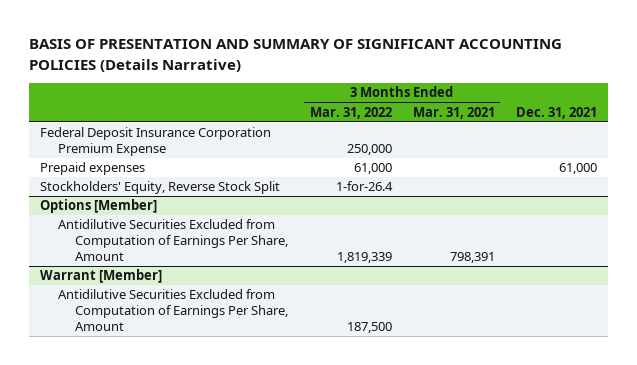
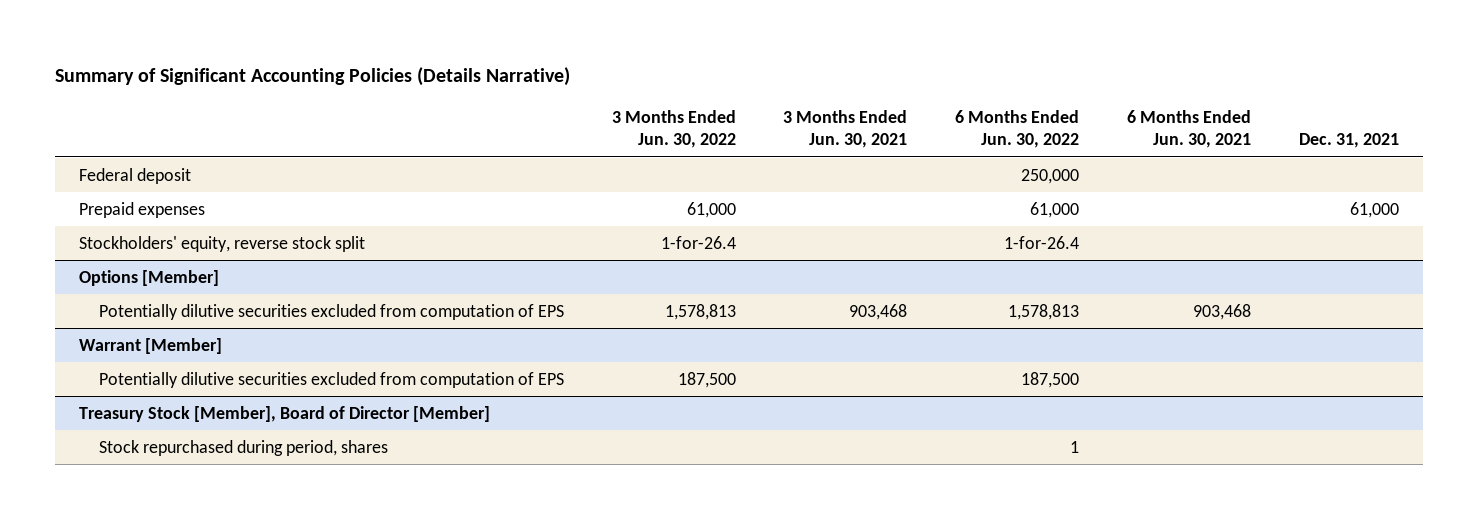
- BASIS OF PRESENTATION AND SUMMARY OF SIGNIFICANT ACCOUNTING POLICIES (Details Narrative)
+ Summary of Significant Accounting Policies (Details Narrative)
- | 3 Months Ended Mar. 31, 2022 | 3 Months Ended Mar. 31, 2021 | Dec. 31, 2021
+ | 3 Months Ended Jun. 30, 2022 | 3 Months Ended Jun. 30, 2021 | 6 Months Ended Jun. 30, 2022 | 6 Months Ended Jun. 30, 2021 | Dec. 31, 2021
- Federal Deposit Insurance Corporation Premium Expense | 250,000 | |
+ Federal deposit | | | 250,000 | |
- Stockholders' Equity, Reverse Stock Split | 1-for-26.4 | |
+ Stockholders' equity, reverse stock split | 1-for-26.4 | | 1-for-26.4 | |
@ Options [Member]
- Antidilutive Securities Excluded from Computation of Earnings Per Share, Amount | 1,819,339 | 798,391 |
+ Potentially dilutive securities excluded from computation of EPS | 1,578,813 | 903,468 | 1,578,813 | 903,468 |
@ Warrant [Member]
- Antidilutive Securities Excluded from Computation of Earnings Per Share, Amount | 187,500 | |
+ Potentially dilutive securities excluded from computation of EPS | 187,500 | | 187,500 | |
+ Treasury Stock [Member], Board of Director [Member]
+ Stock repurchased during period, shares | | | 1 | |

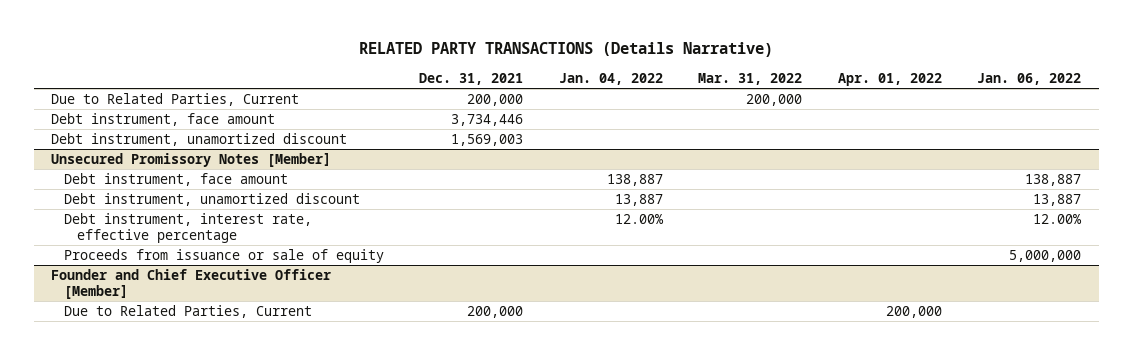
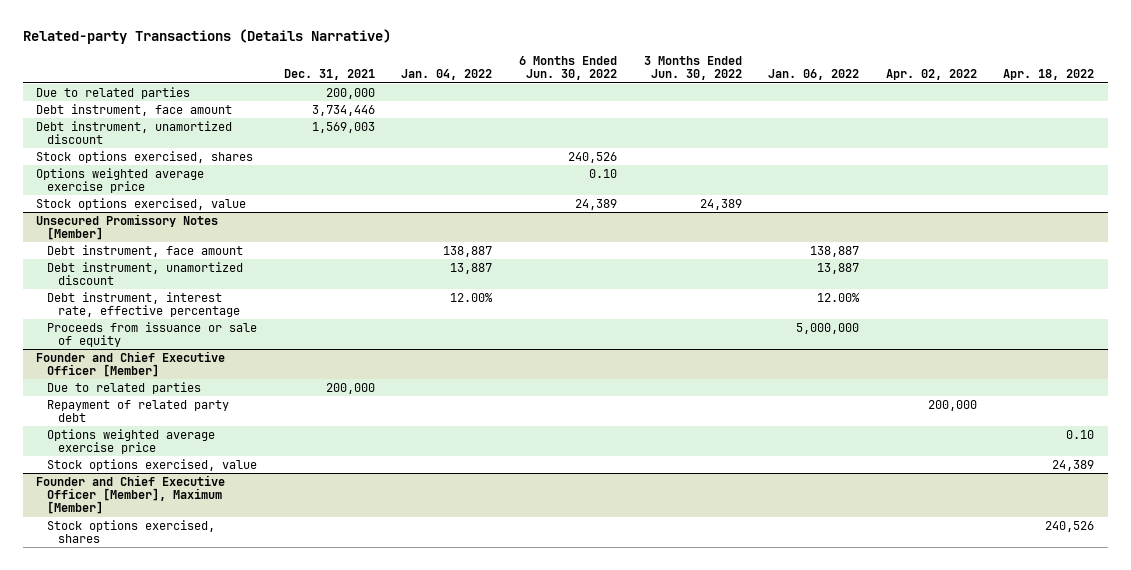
- RELATED PARTY TRANSACTIONS (Details Narrative)
+ Related-party Transactions (Details Narrative)
- | Dec. 31, 2021 | Jan. 04, 2022 | Mar. 31, 2022 | Apr. 01, 2022 | Jan. 06, 2022
+ | Dec. 31, 2021 | Jan. 04, 2022 | 6 Months Ended Jun. 30, 2022 | 3 Months Ended Jun. 30, 2022 | Jan. 06, 2022 | Apr. 02, 2022 | Apr. 18, 2022
- Due to Related Parties, Current | 200,000 | | 200,000 | |
+ Due to related parties | 200,000 | | | | | |
+ Stock options exercised, shares | | | 240,526 | | | |
+ Options weighted average exercise price | | | 0.10 | | | |
+ Stock options exercised, value | | | 24,389 | 24,389 | | |
@ Founder and Chief Executive Officer [Member]
- Due to Related Parties, Current | 200,000 | | | 200,000 |
+ Due to related parties | 200,000 | | | | | |
+ Repayment of related party debt | | | | | | 200,000 |
+ Options weighted average exercise price | | | | | | | 0.10
+ Stock options exercised, value | | | | | | | 24,389
+ Founder and Chief Executive Officer [Member], Maximum [Member]
+ Stock options exercised, shares | | | | | | | 240,526

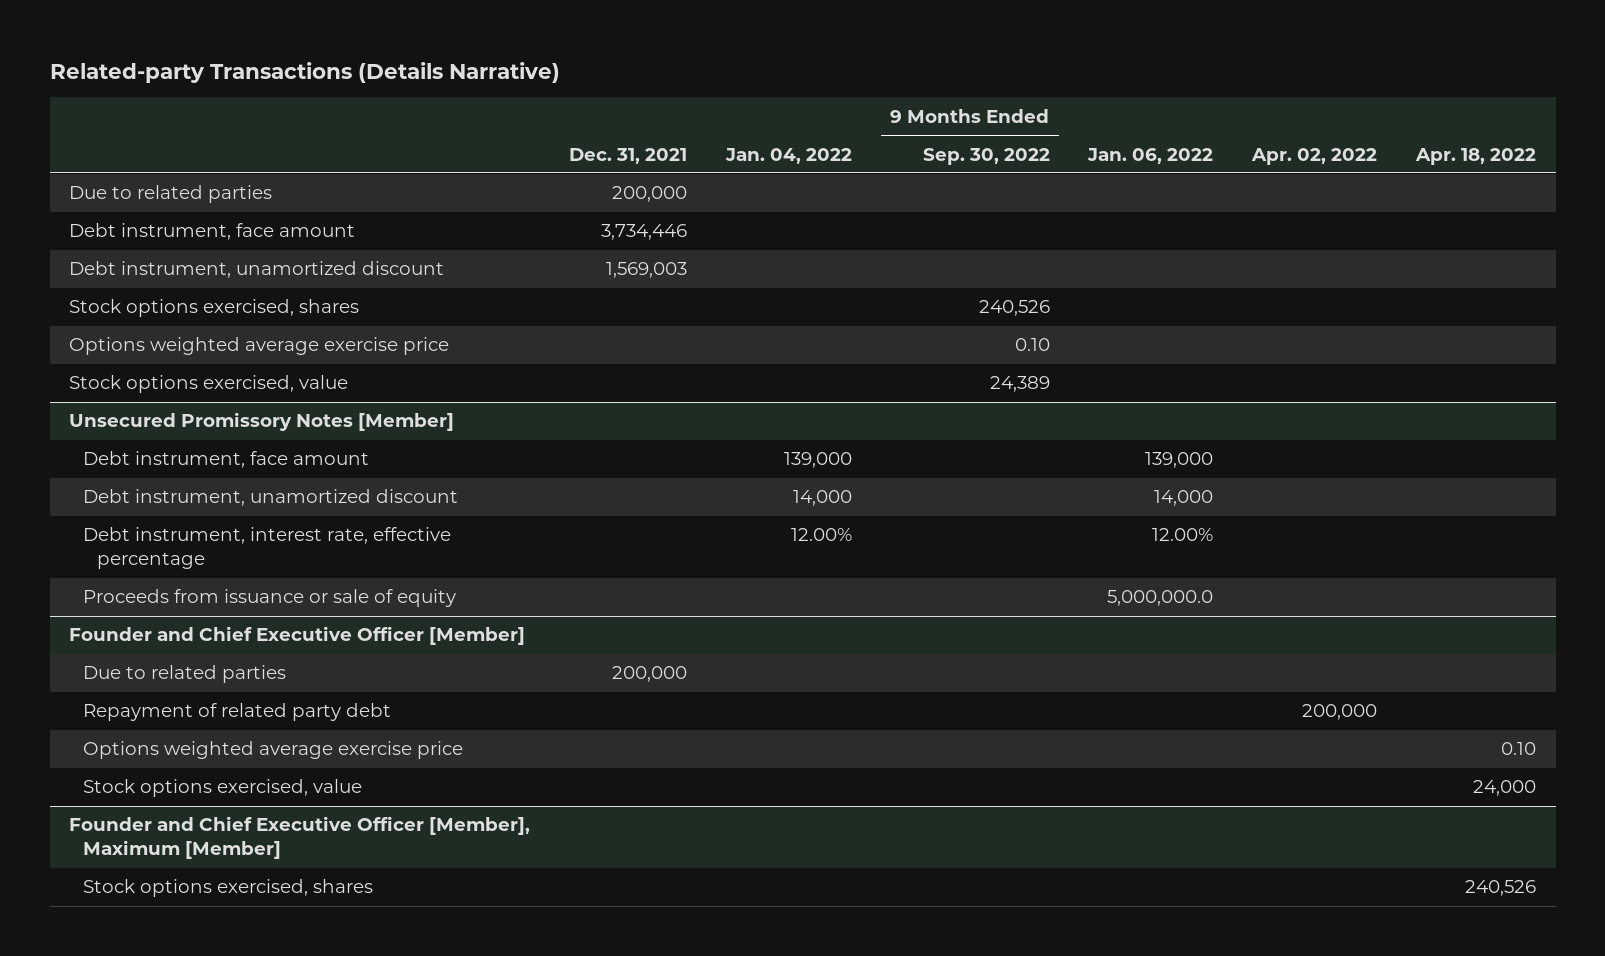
- | Dec. 31, 2021 | Jan. 04, 2022 | 6 Months Ended Jun. 30, 2022 | 3 Months Ended Jun. 30, 2022 | Jan. 06, 2022 | Apr. 02, 2022 | Apr. 18, 2022
+ | Dec. 31, 2021 | Jan. 04, 2022 | 9 Months Ended Sep. 30, 2022 | Jan. 06, 2022 | Apr. 02, 2022 | Apr. 18, 2022
@ Unsecured Promissory Notes [Member]
- Debt instrument, face amount | | 138,887 | | | 138,887 | |
- Debt instrument, unamortized discount | | 13,887 | | | 13,887 | |
+ Debt instrument, face amount | | 139,000 | | 139,000 | |
+ Debt instrument, unamortized discount | | 14,000 | | 14,000 | |
- Proceeds from issuance or sale of equity | | | | | 5,000,000 | |
+ Proceeds from issuance or sale of equity | | | | 5,000,000.0 | |
@ Founder and Chief Executive Officer [Member]
- Stock options exercised, value | | | | | | | 24,389
+ Stock options exercised, value | | | | | | 24,000

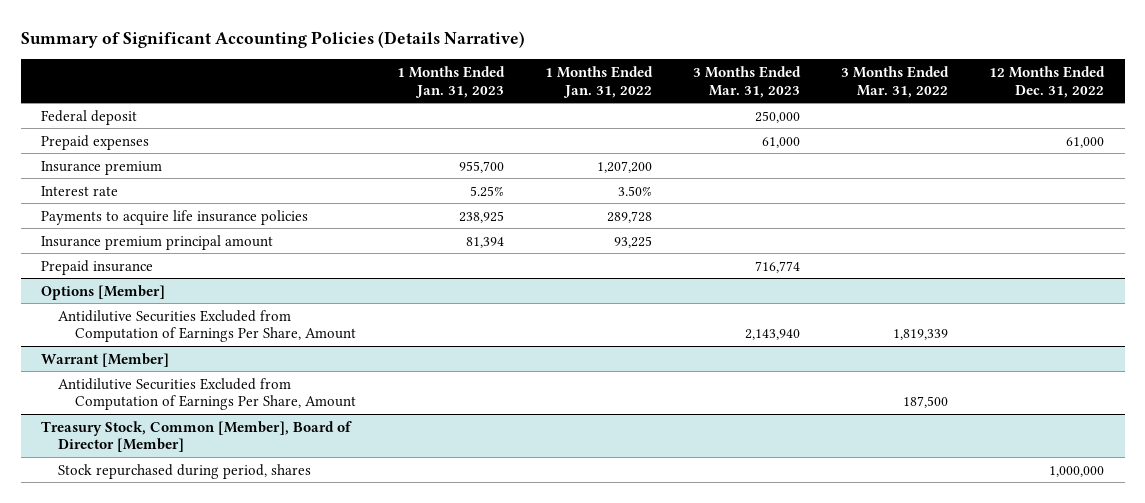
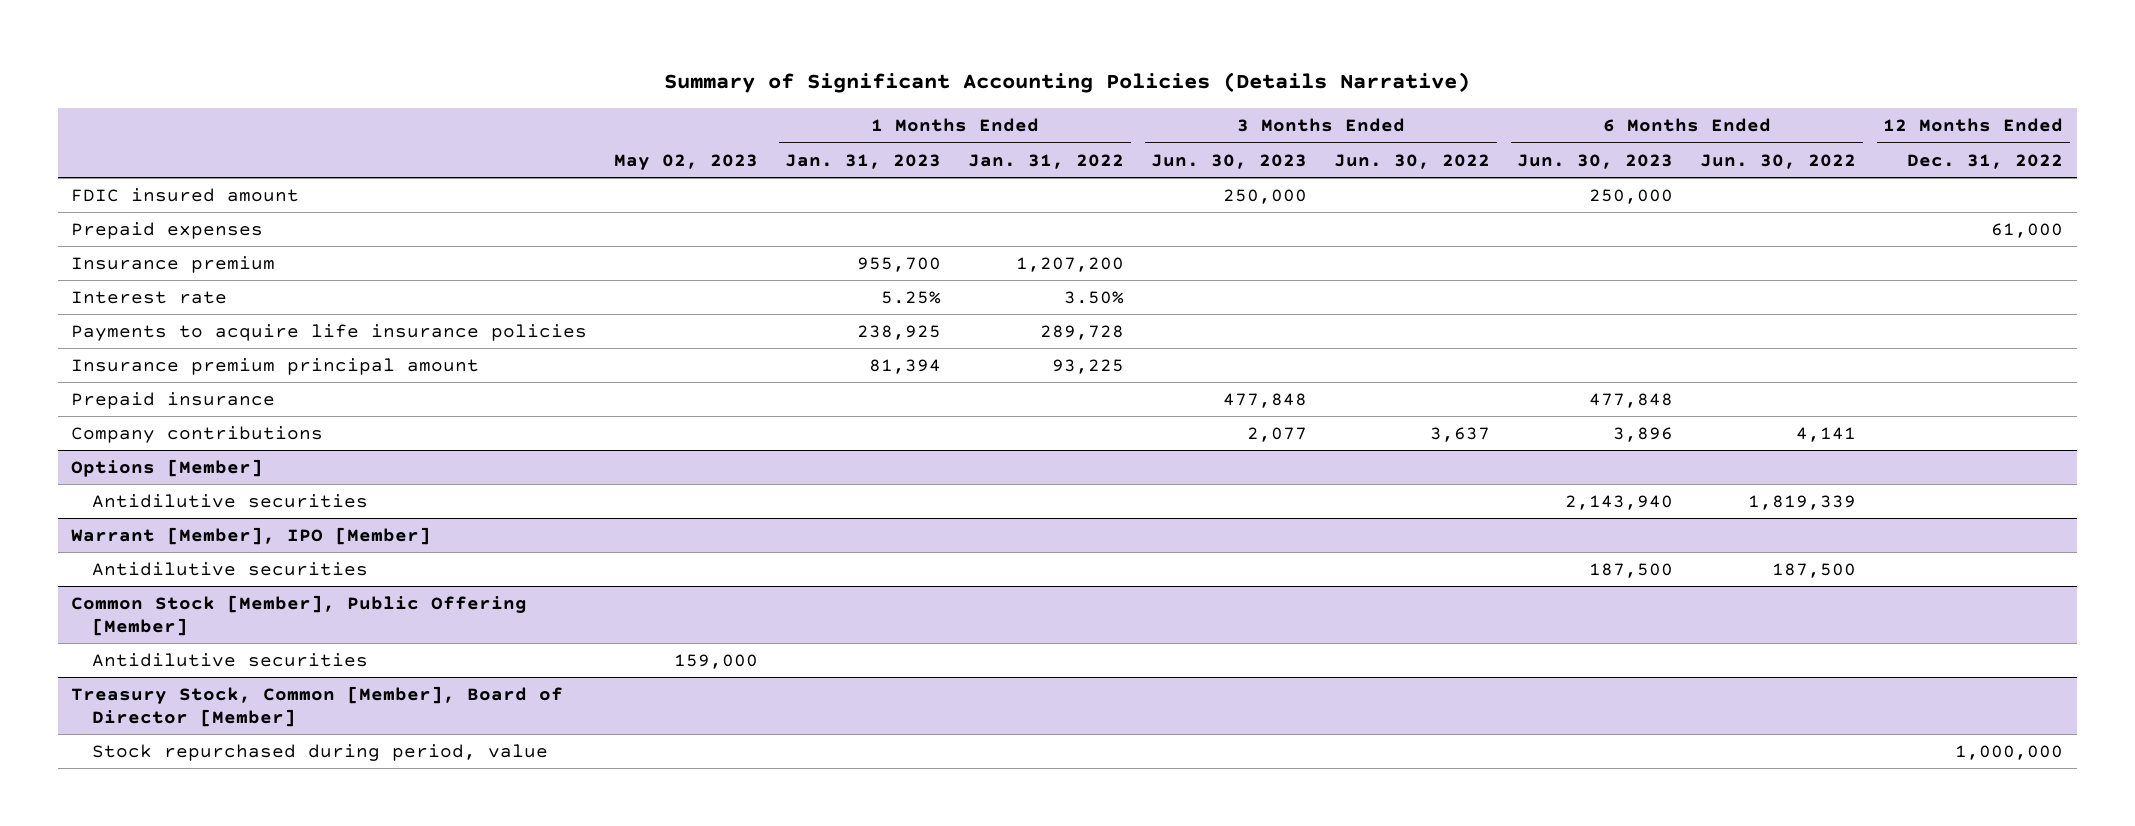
- | 1 Months Ended Jan. 31, 2023 | 1 Months Ended Jan. 31, 2022 | 3 Months Ended Mar. 31, 2023 | 3 Months Ended Mar. 31, 2022 | 12 Months Ended Dec. 31, 2022
+ | May 02, 2023 | 1 Months Ended Jan. 31, 2023 | 1 Months Ended Jan. 31, 2022 | 3 Months Ended Jun. 30, 2023 | 3 Months Ended Jun. 30, 2022 | 6 Months Ended Jun. 30, 2023 | 6 Months Ended Jun. 30, 2022 | 12 Months Ended Dec. 31, 2022
- Federal deposit | | | 250,000 | |
+ FDIC insured amount | | | | 250,000 | | 250,000 | |
+ Company contributions | | | | 2,077 | 3,637 | 3,896 | 4,141 |
@ Options [Member]
- Antidilutive Securities Excluded from Computation of Earnings Per Share, Amount | | | 2,143,940 | 1,819,339 |
- Warrant [Member]
- Antidilutive Securities Excluded from Computation of Earnings Per Share, Amount | | | | 187,500 |
@ Options [Member]
+ Antidilutive securities | | | | | | 2,143,940 | 1,819,339 |
+ Warrant [Member], IPO [Member]
+ Antidilutive securities | | | | | | 187,500 | 187,500 |
+ Common Stock [Member], Public Offering [Member]
+ Antidilutive securities | 159,000 | | | | | | |
@ Treasury Stock, Common [Member], Board of Director [Member]
- Stock repurchased during period, shares | | | | | 1,000,000
+ Stock repurchased during period, value | | | | | | | | 1,000,000

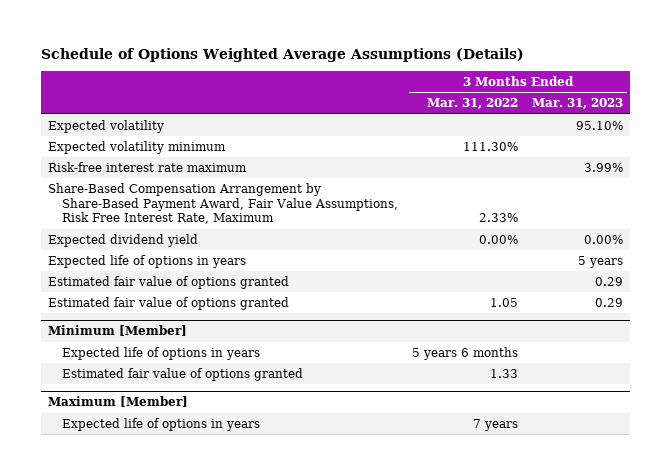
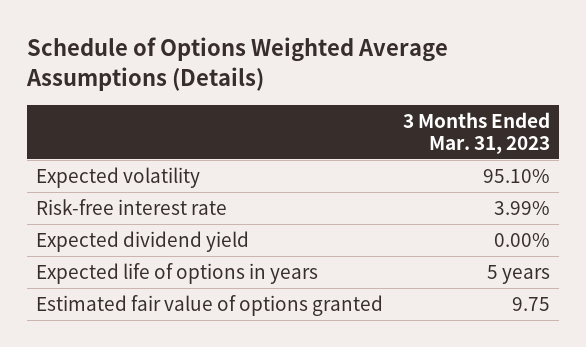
- | 3 Months Ended Mar. 31, 2022 | 3 Months Ended Mar. 31, 2023
+ | 3 Months Ended Mar. 31, 2023
- Expected volatility minimum | 111.30% |
- Risk-free interest rate maximum | | 3.99%
- Share-Based Compensation Arrangement by Share-Based Payment Award, Fair Value Assumptions, Risk Free Interest Rate, Maximum | 2.33% |
+ Risk-free interest rate | 3.99%
- Estimated fair value of options granted | | 0.29
- Estimated fair value of options granted | 1.05 | 0.29
- Minimum [Member]
- Expected life of options in years | 5 years 6 months |
- Estimated fair value of options granted | 1.33 |
- Maximum [Member]
- Expected life of options in years | 7 years |
+ Estimated fair value of options granted | 9.75

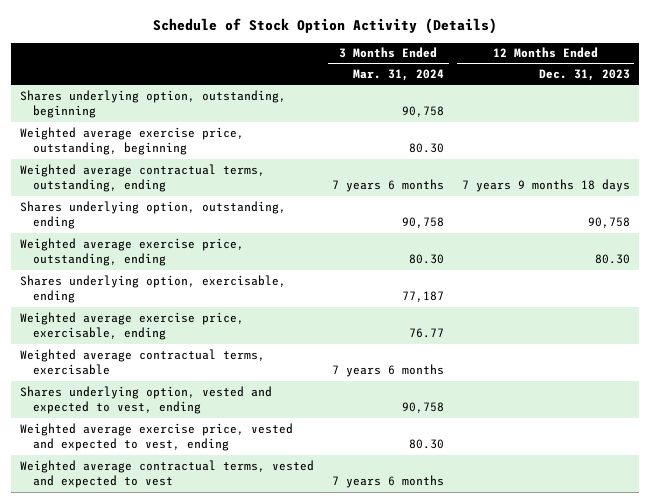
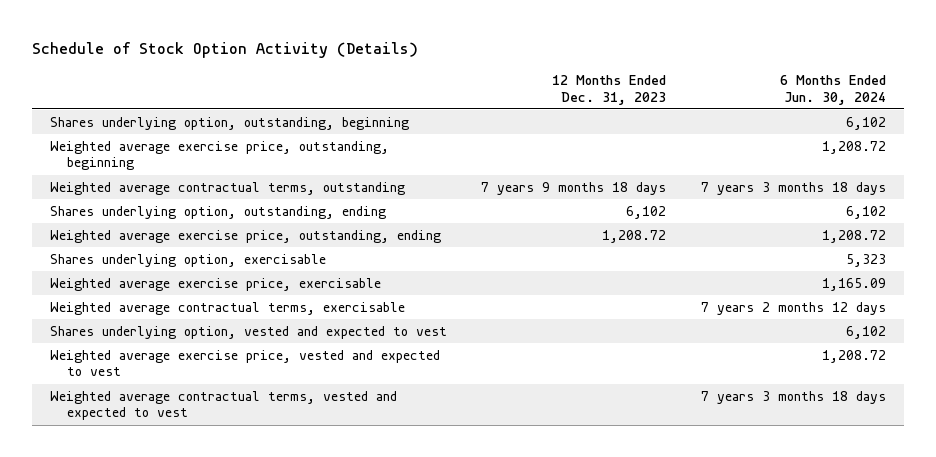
- | 3 Months Ended Mar. 31, 2024 | 12 Months Ended Dec. 31, 2023
+ | 12 Months Ended Dec. 31, 2023 | 6 Months Ended Jun. 30, 2024
- Weighted average contractual terms, outstanding, ending | 7 years 6 months | 7 years 9 months 18 days
- Shares underlying option, outstanding, ending | 90,758 | 90,758
- Weighted average exercise price, outstanding, ending | 80.30 | 80.30
- Shares underlying option, exercisable, ending | 77,187 |
- Weighted average exercise price, exercisable, ending | 76.77 |
+ Weighted average contractual terms, outstanding | 7 years 9 months 18 days | 7 years 3 months 18 days
+ Shares underlying option, outstanding, ending | 6,102 | 6,102
+ Weighted average exercise price, outstanding, ending | 1,208.72 | 1,208.72
+ Shares underlying option, exercisable | | 5,323
+ Weighted average exercise price, exercisable | | 1,165.09
- Shares underlying option, vested and expected to vest, ending | 90,758 |
- Weighted average exercise price, vested and expected to vest, ending | 80.30 |
+ Shares underlying option, vested and expected to vest | | 6,102
+ Weighted average exercise price, vested and expected to vest | | 1,208.72

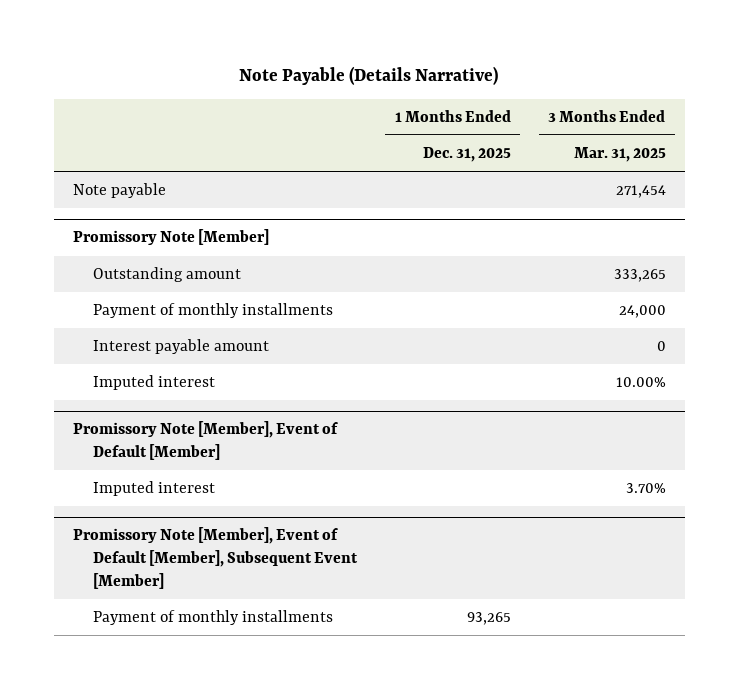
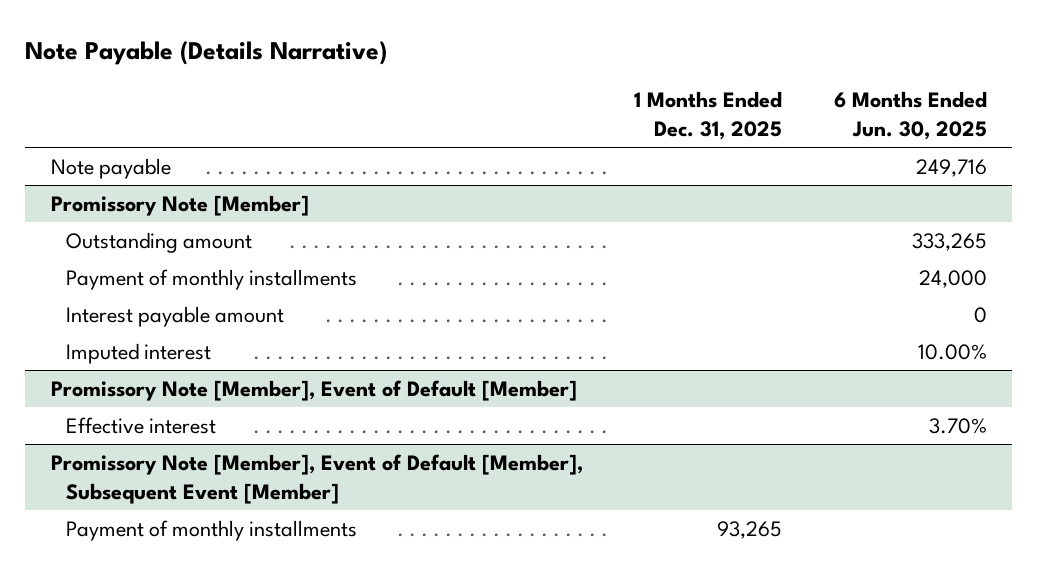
- | 1 Months Ended Dec. 31, 2025 | 3 Months Ended Mar. 31, 2025
+ | 1 Months Ended Dec. 31, 2025 | 6 Months Ended Jun. 30, 2025
@ Promissory Note [Member], Event of Default [Member]
- Imputed interest | | 3.70%
+ Effective interest | | 3.70%

